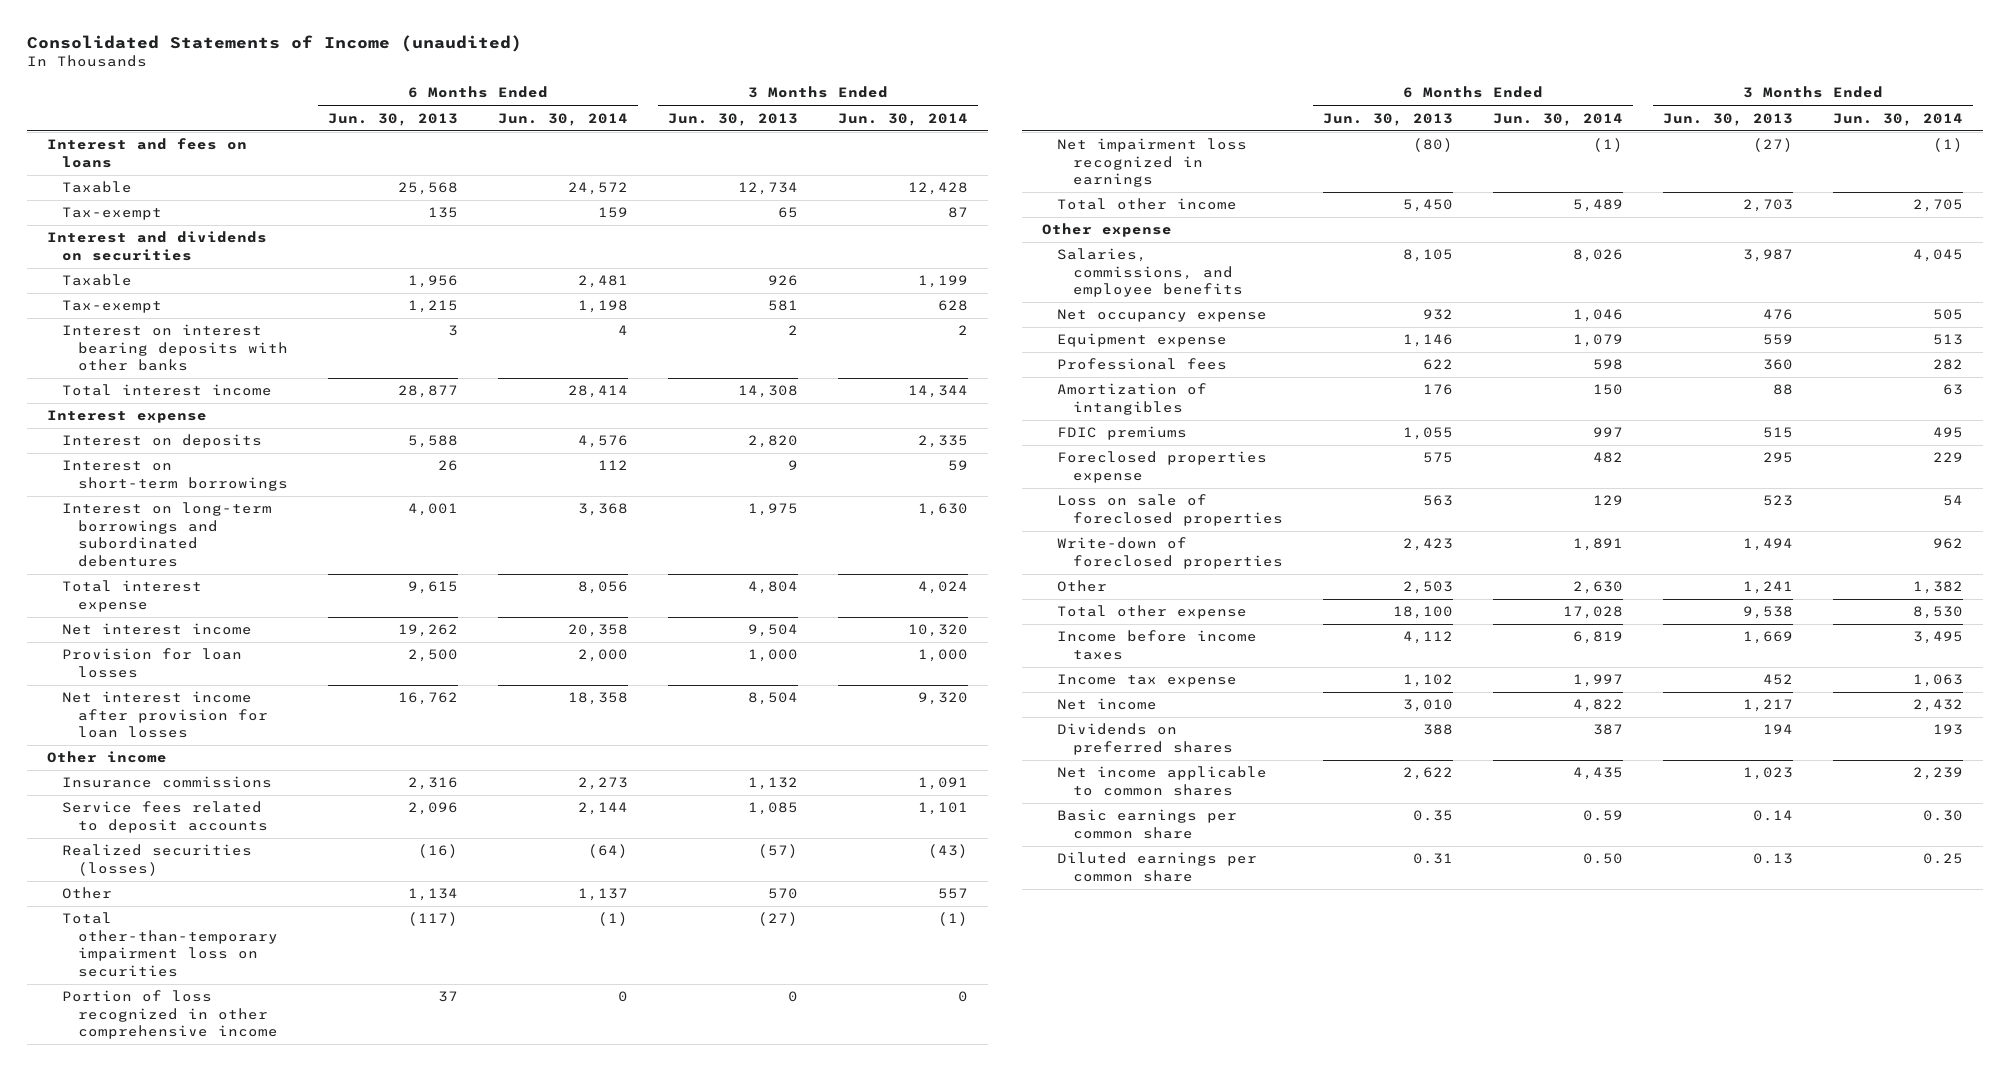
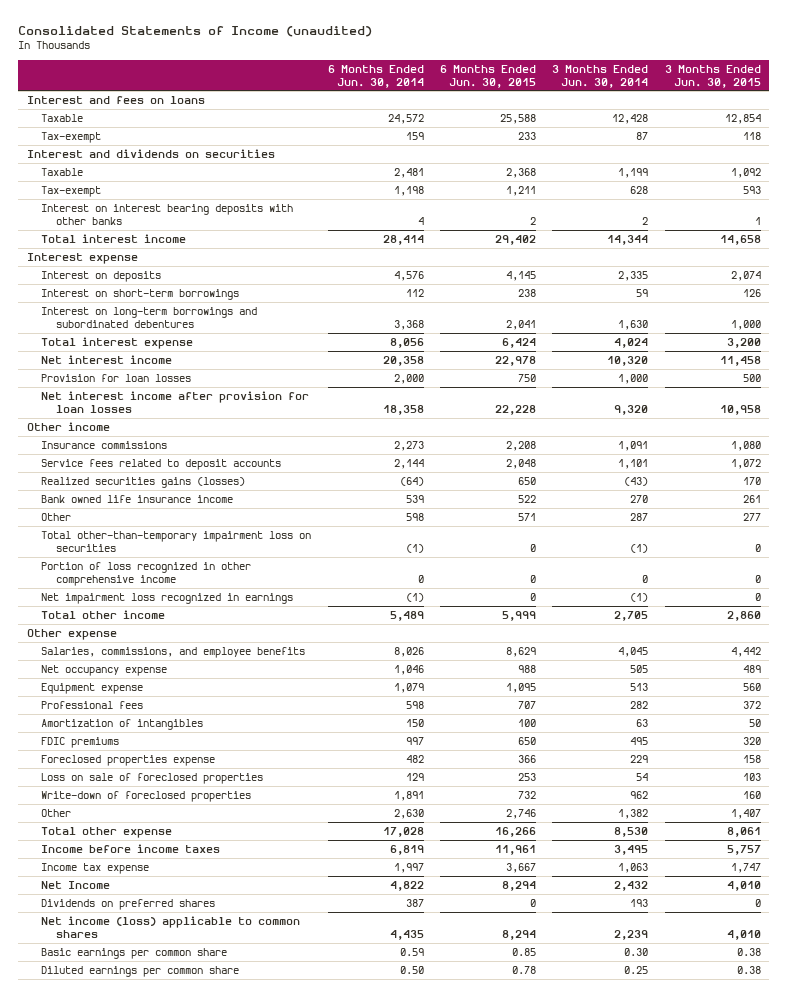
- | 6 Months Ended Jun. 30, 2013 | 6 Months Ended Jun. 30, 2014 | 3 Months Ended Jun. 30, 2013 | 3 Months Ended Jun. 30, 2014
+ | 6 Months Ended Jun. 30, 2014 | 6 Months Ended Jun. 30, 2015 | 3 Months Ended Jun. 30, 2014 | 3 Months Ended Jun. 30, 2015
- Realized securities (losses) | (16) | (64) | (57) | (43)
- Other | 1,134 | 1,137 | 570 | 557
+ Realized securities gains (losses) | (64) | 650 | (43) | 170
+ Bank owned life insurance income | 539 | 522 | 270 | 261
+ Other | 598 | 571 | 287 | 277
- Net income | 3,010 | 4,822 | 1,217 | 2,432
+ Net Income | 4,822 | 8,294 | 2,432 | 4,010
- Net income applicable to common shares | 2,622 | 4,435 | 1,023 | 2,239
+ Net income (loss) applicable to common shares | 4,435 | 8,294 | 2,239 | 4,010

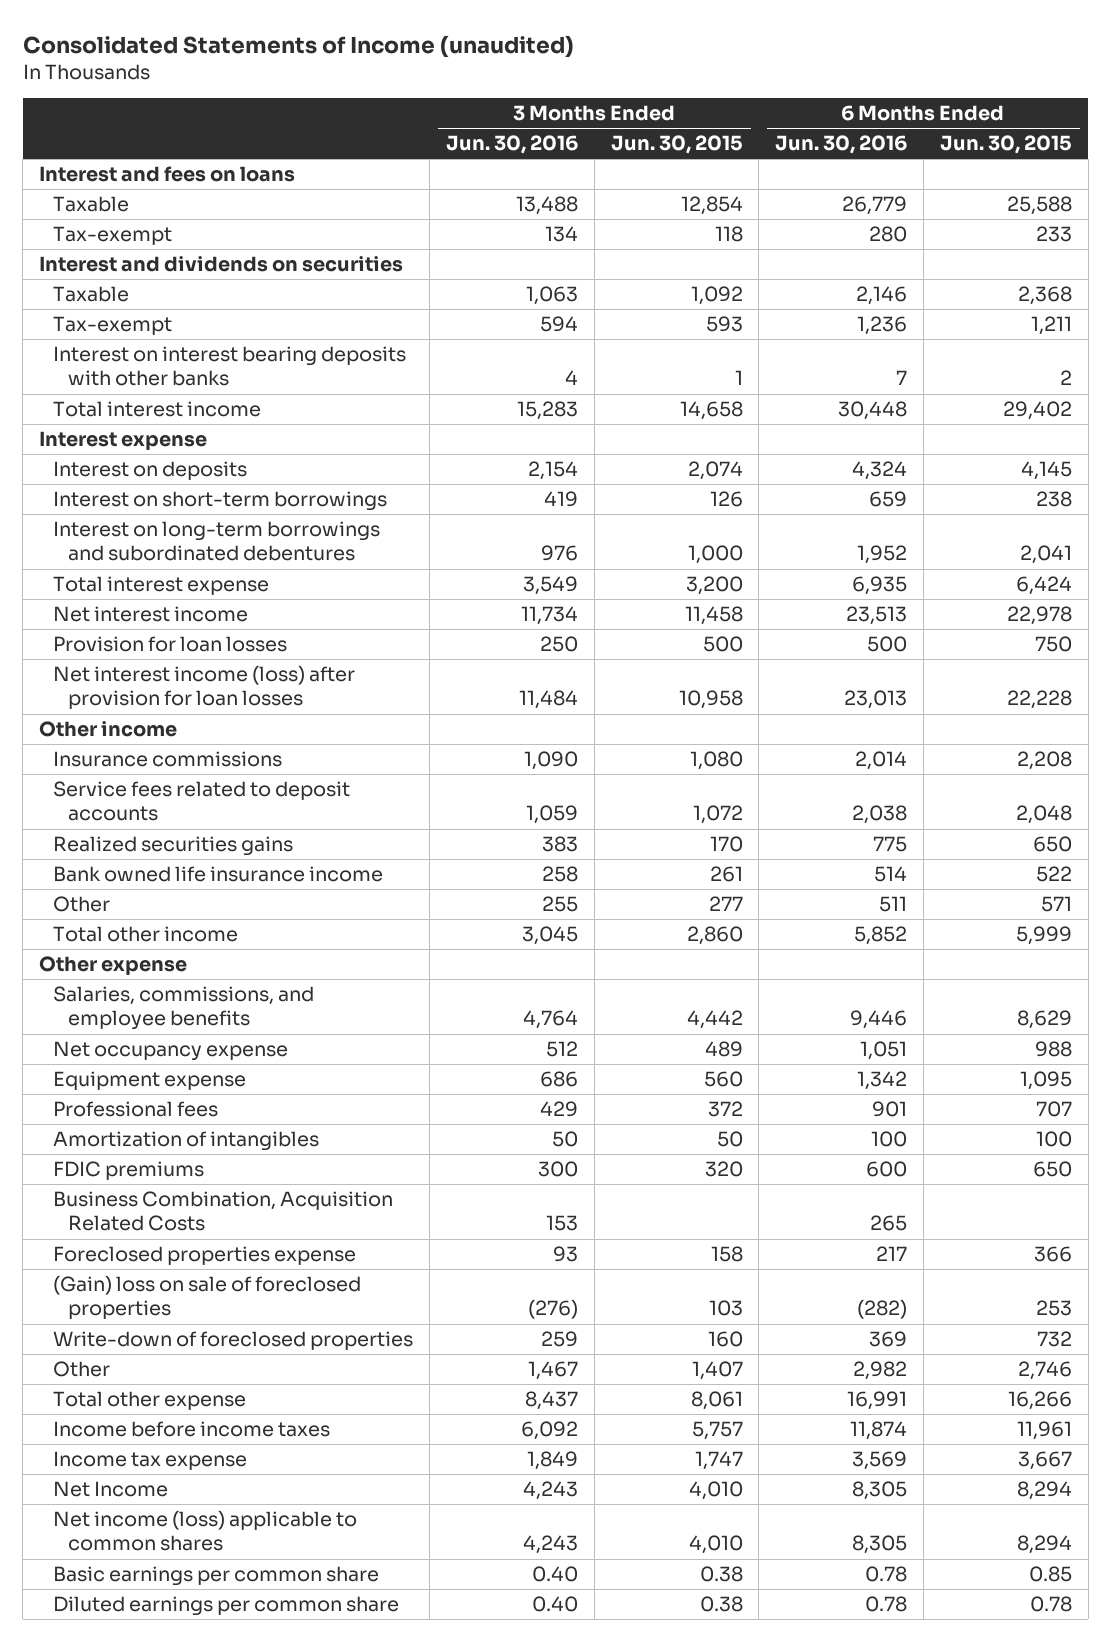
- | 6 Months Ended Jun. 30, 2014 | 6 Months Ended Jun. 30, 2015 | 3 Months Ended Jun. 30, 2014 | 3 Months Ended Jun. 30, 2015
+ | 3 Months Ended Jun. 30, 2016 | 3 Months Ended Jun. 30, 2015 | 6 Months Ended Jun. 30, 2016 | 6 Months Ended Jun. 30, 2015
- Net interest income after provision for loan losses | 18,358 | 22,228 | 9,320 | 10,958
+ Net interest income (loss) after provision for loan losses | 11,484 | 10,958 | 23,013 | 22,228
- Realized securities gains (losses) | (64) | 650 | (43) | 170
+ Realized securities gains | 383 | 170 | 775 | 650
- Total other-than-temporary impairment loss on securities | (1) | 0 | (1) | 0
- Portion of loss recognized in other comprehensive income | 0 | 0 | 0 | 0
- Net impairment loss recognized in earnings | (1) | 0 | (1) | 0
+ Business Combination, Acquisition Related Costs | 153 | | 265 |
- Loss on sale of foreclosed properties | 129 | 253 | 54 | 103
+ (Gain) loss on sale of foreclosed properties | (276) | 103 | (282) | 253
- Dividends on preferred shares | 387 | 0 | 193 | 0

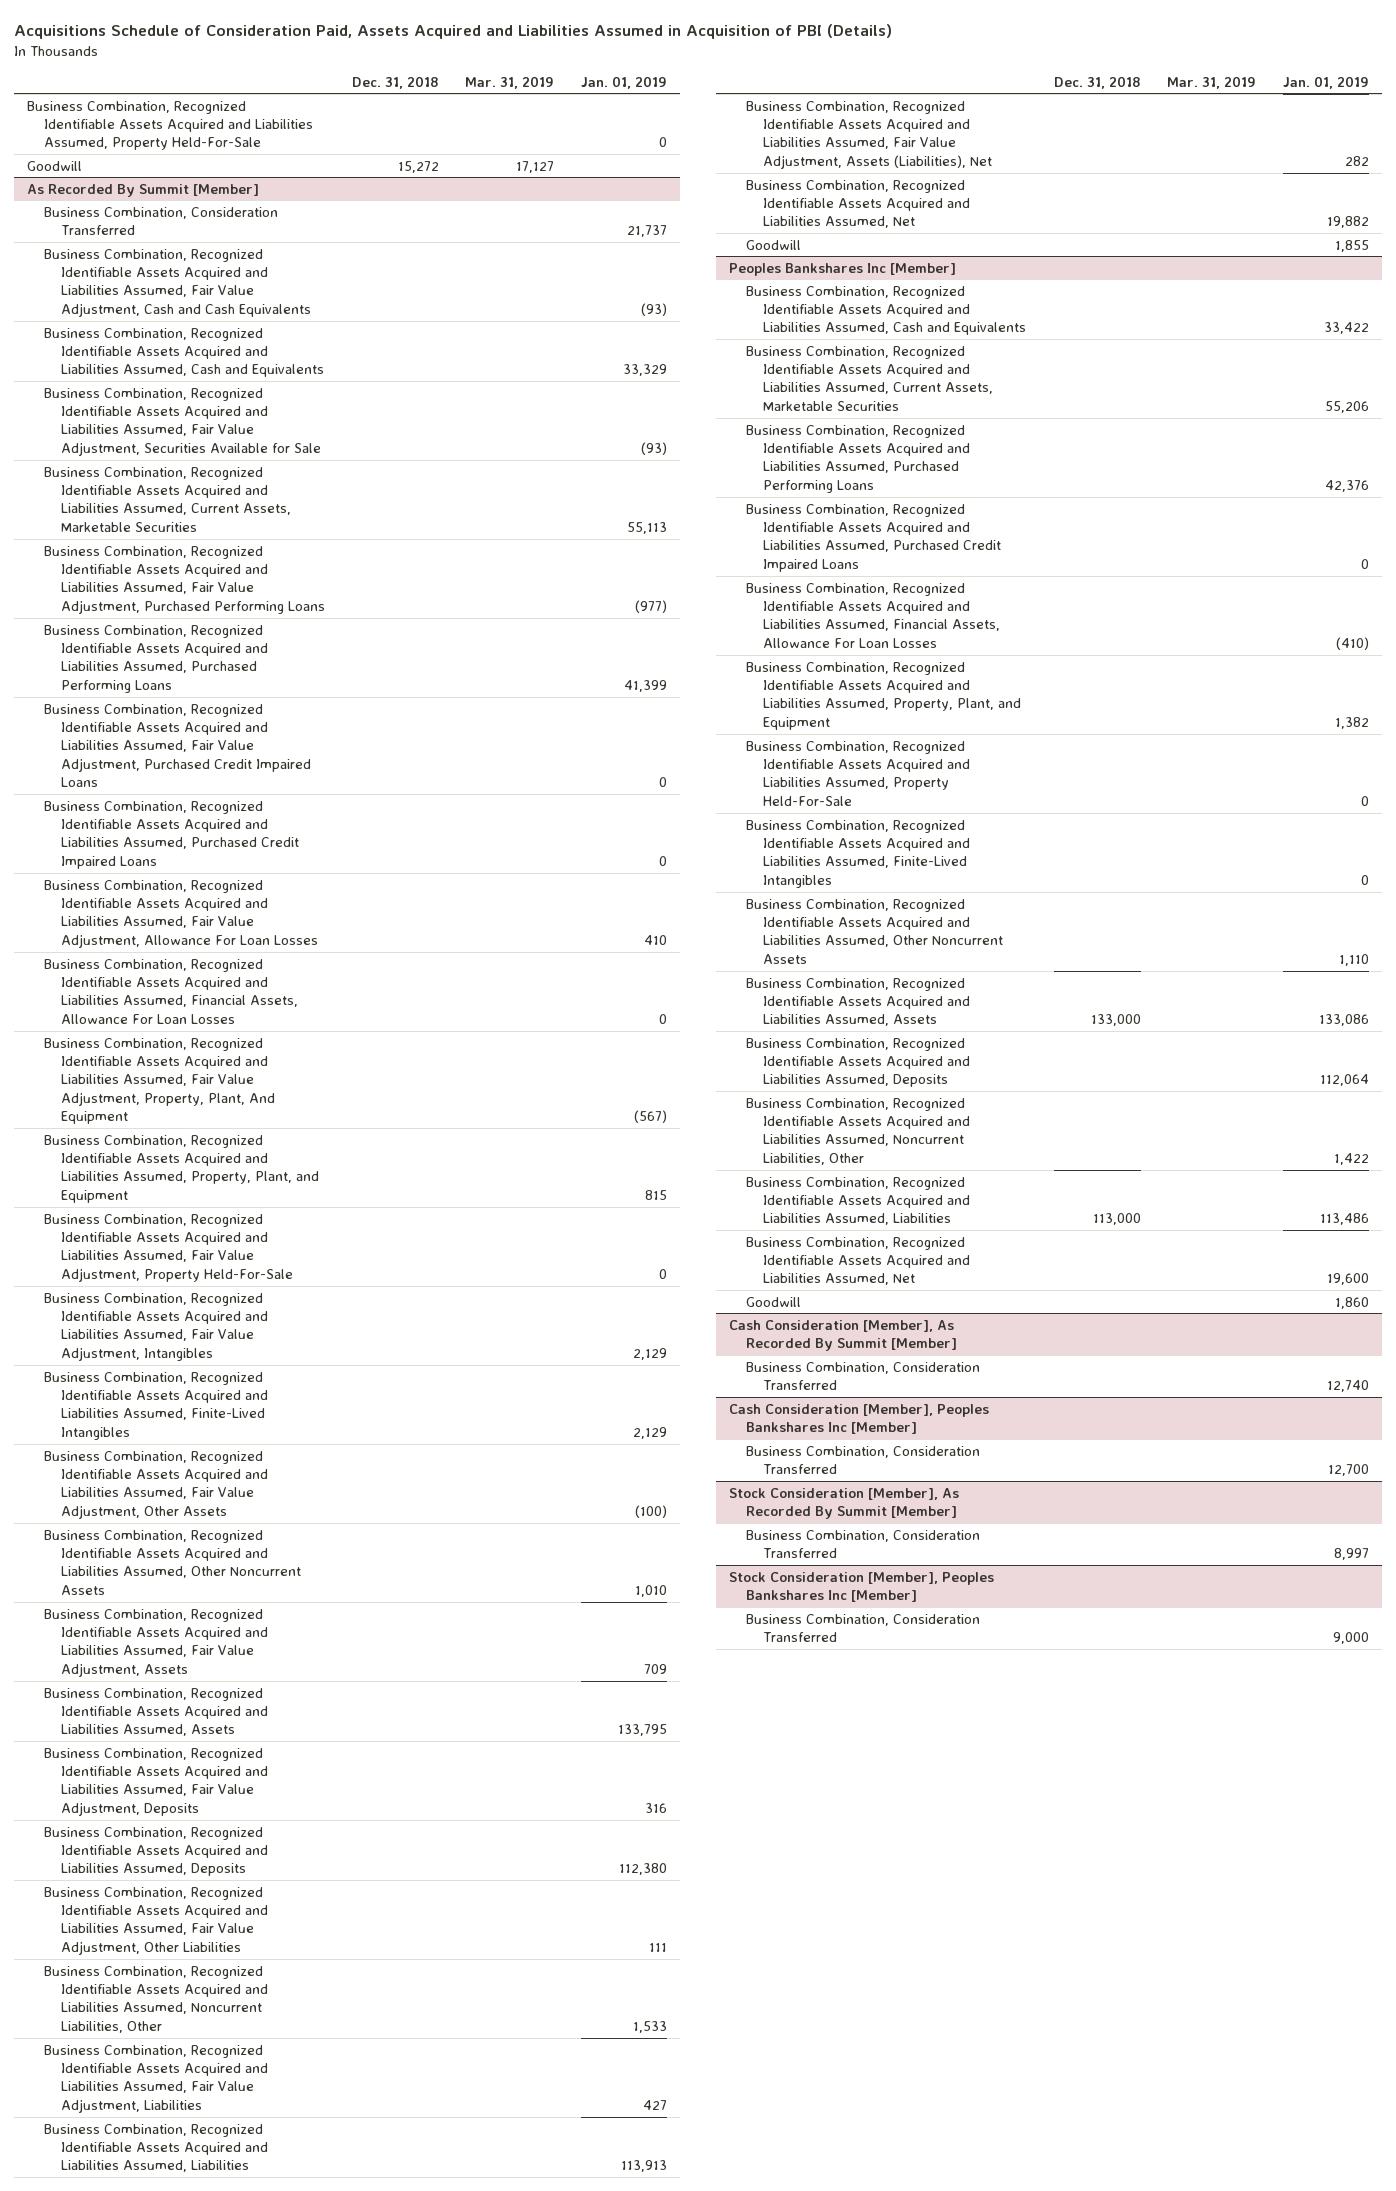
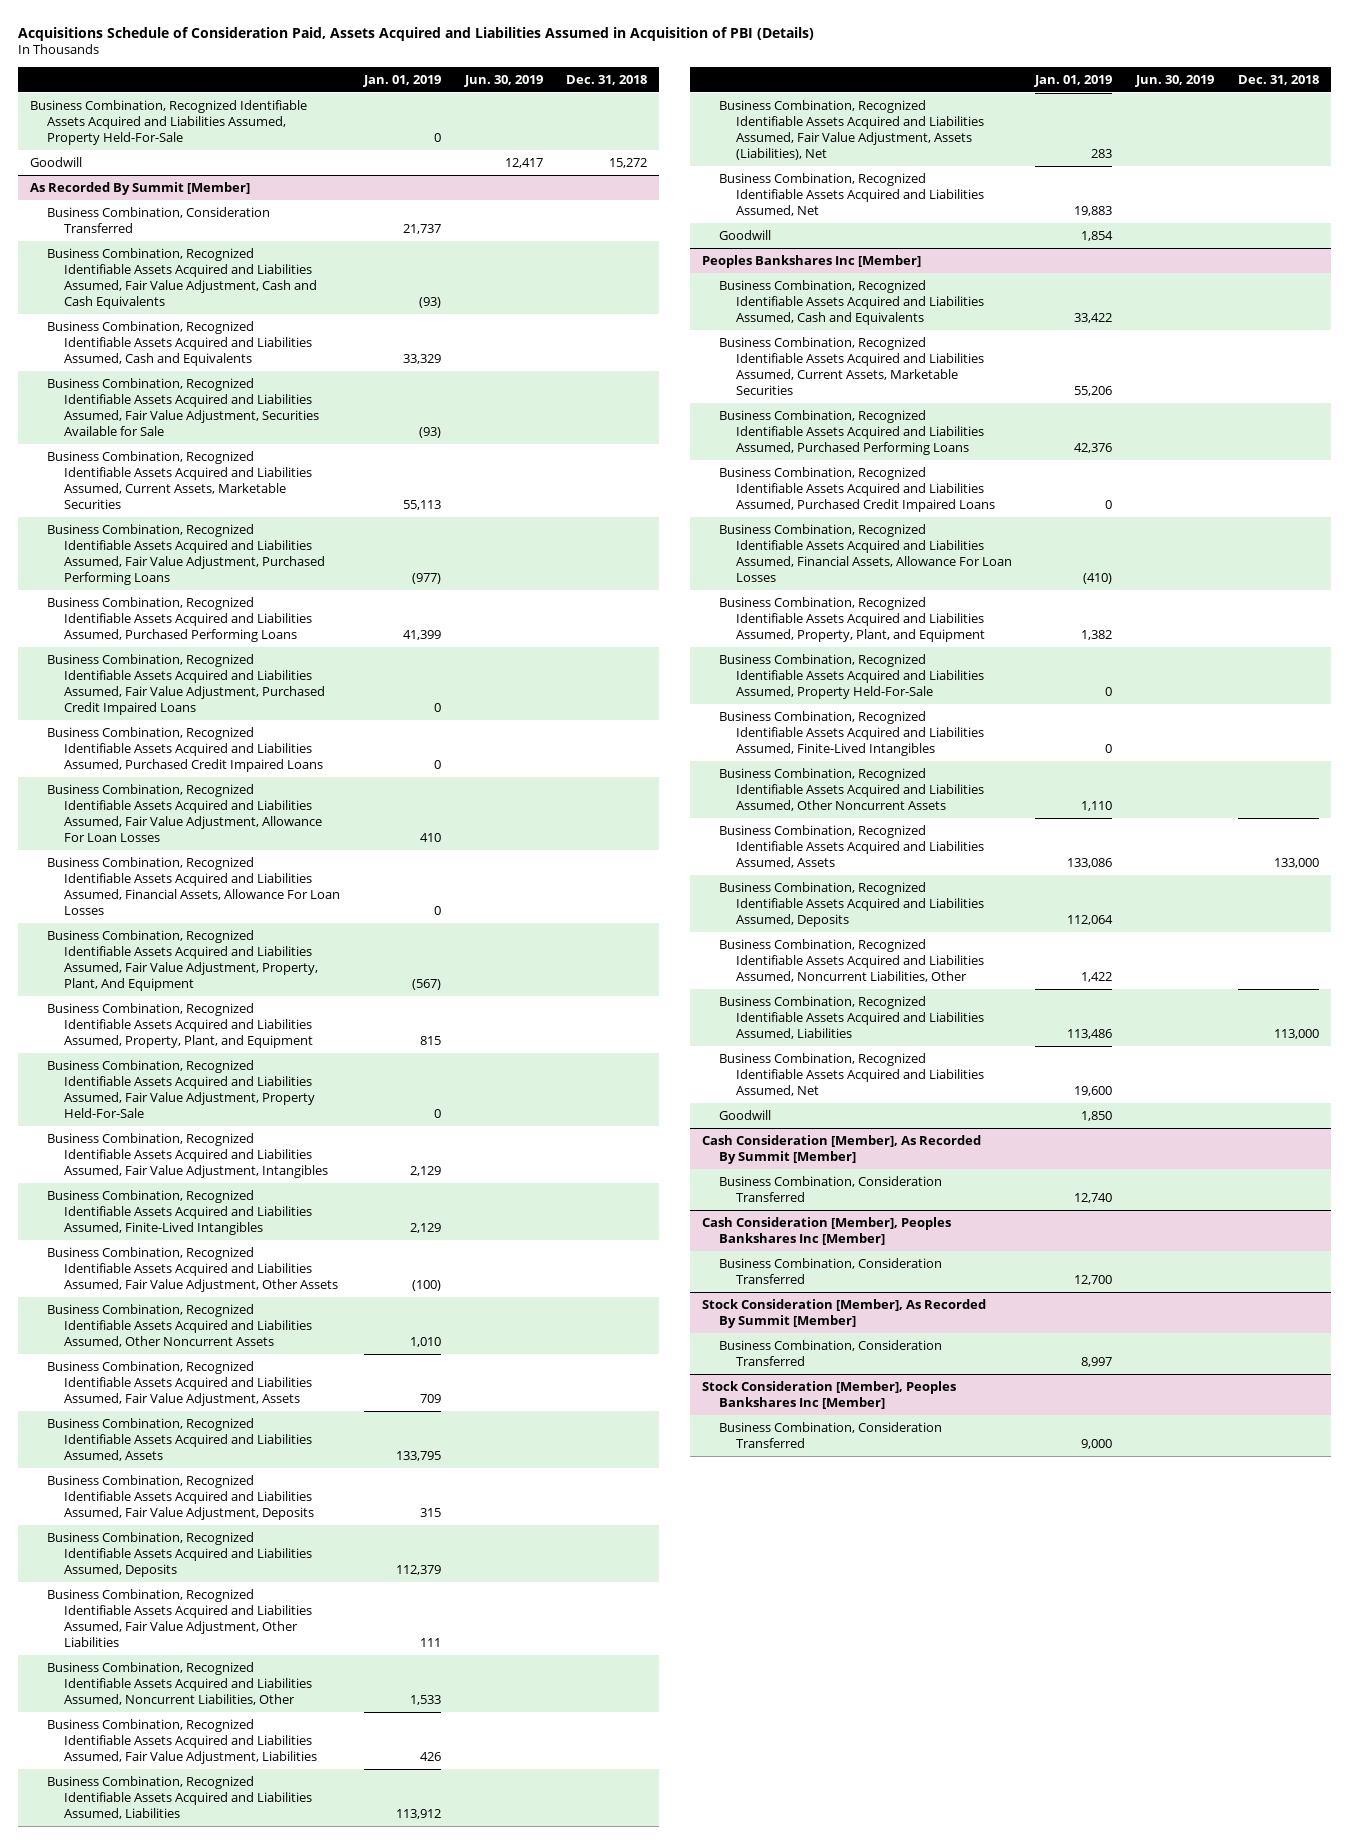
- | Dec. 31, 2018 | Mar. 31, 2019 | Jan. 01, 2019
+ | Jan. 01, 2019 | Jun. 30, 2019 | Dec. 31, 2018
@ As Recorded By Summit [Member]
- Business Combination, Recognized Identifiable Assets Acquired and Liabilities Assumed, Fair Value Adjustment, Deposits | | | 316
- Business Combination, Recognized Identifiable Assets Acquired and Liabilities Assumed, Deposits | | | 112,380
+ Business Combination, Recognized Identifiable Assets Acquired and Liabilities Assumed, Fair Value Adjustment, Deposits | 315 | |
+ Business Combination, Recognized Identifiable Assets Acquired and Liabilities Assumed, Deposits | 112,379 | |
- Business Combination, Recognized Identifiable Assets Acquired and Liabilities Assumed, Fair Value Adjustment, Liabilities | | | 427
- Business Combination, Recognized Identifiable Assets Acquired and Liabilities Assumed, Liabilities | | | 113,913
- Business Combination, Recognized Identifiable Assets Acquired and Liabilities Assumed, Fair Value Adjustment, Assets (Liabilities), Net | | | 282
- Business Combination, Recognized Identifiable Assets Acquired and Liabilities Assumed, Net | | | 19,882
- Goodwill | | | 1,855
+ Business Combination, Recognized Identifiable Assets Acquired and Liabilities Assumed, Fair Value Adjustment, Liabilities | 426 | |
+ Business Combination, Recognized Identifiable Assets Acquired and Liabilities Assumed, Liabilities | 113,912 | |
+ Business Combination, Recognized Identifiable Assets Acquired and Liabilities Assumed, Fair Value Adjustment, Assets (Liabilities), Net | 283 | |
+ Business Combination, Recognized Identifiable Assets Acquired and Liabilities Assumed, Net | 19,883 | |
+ Goodwill | 1,854 | |
@ Peoples Bankshares Inc [Member]
- Goodwill | | | 1,860
+ Goodwill | 1,850 | |

